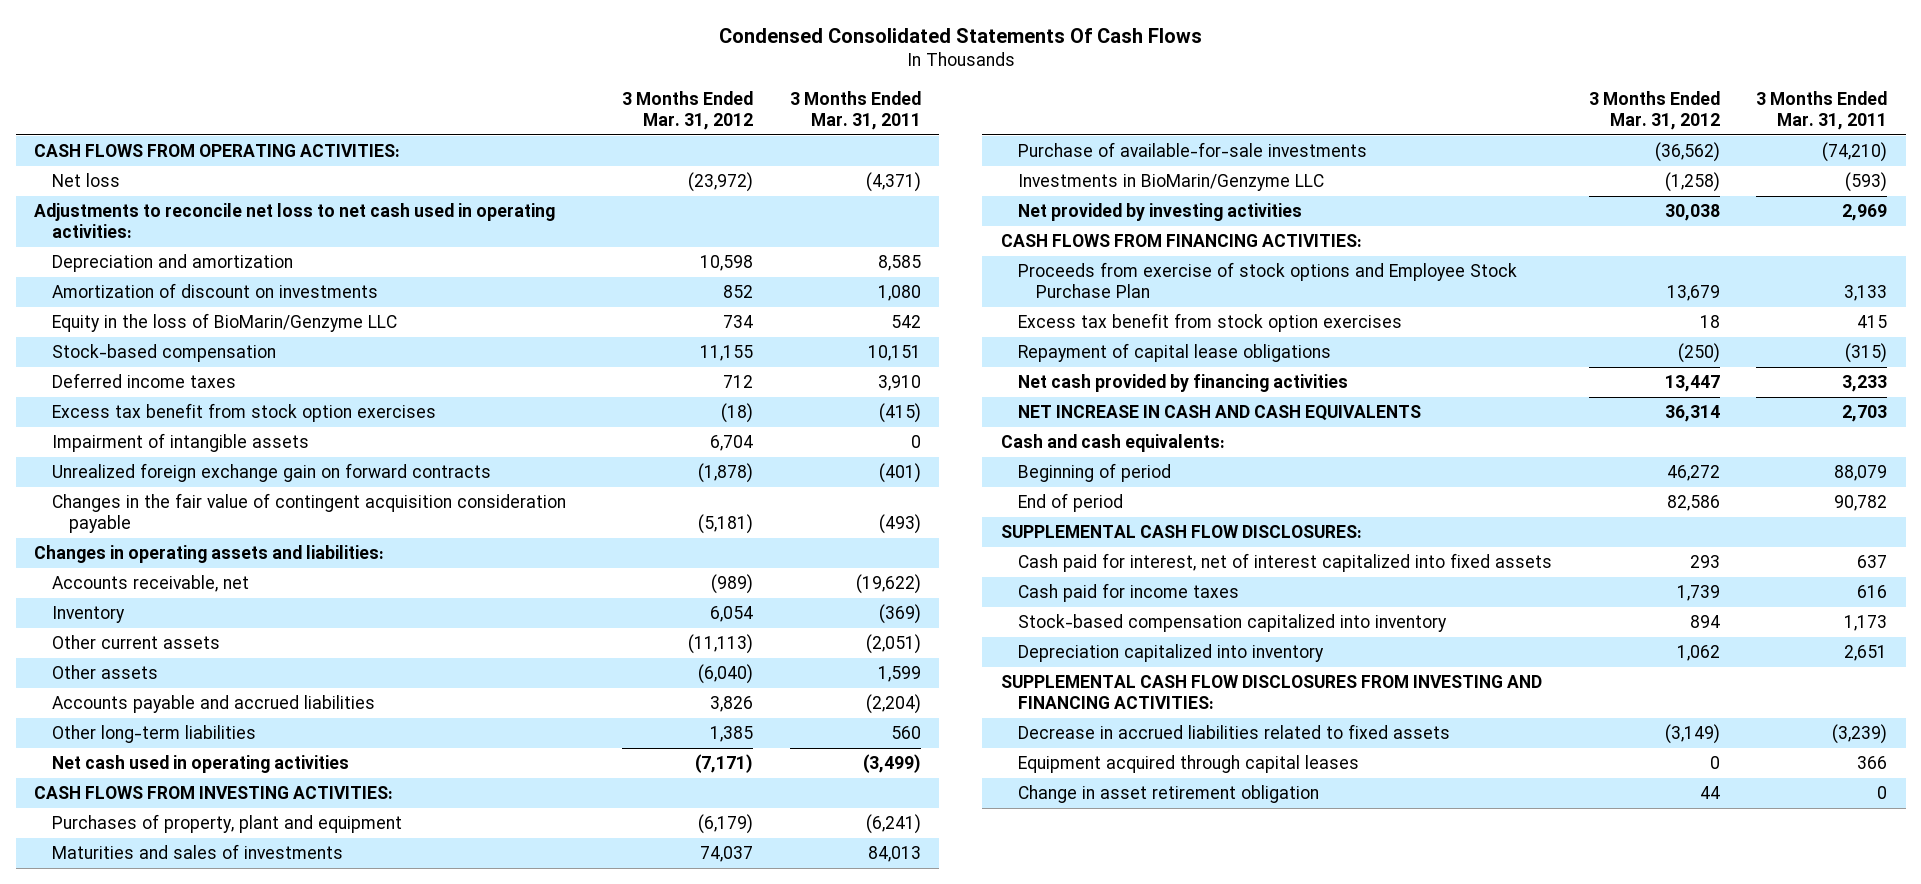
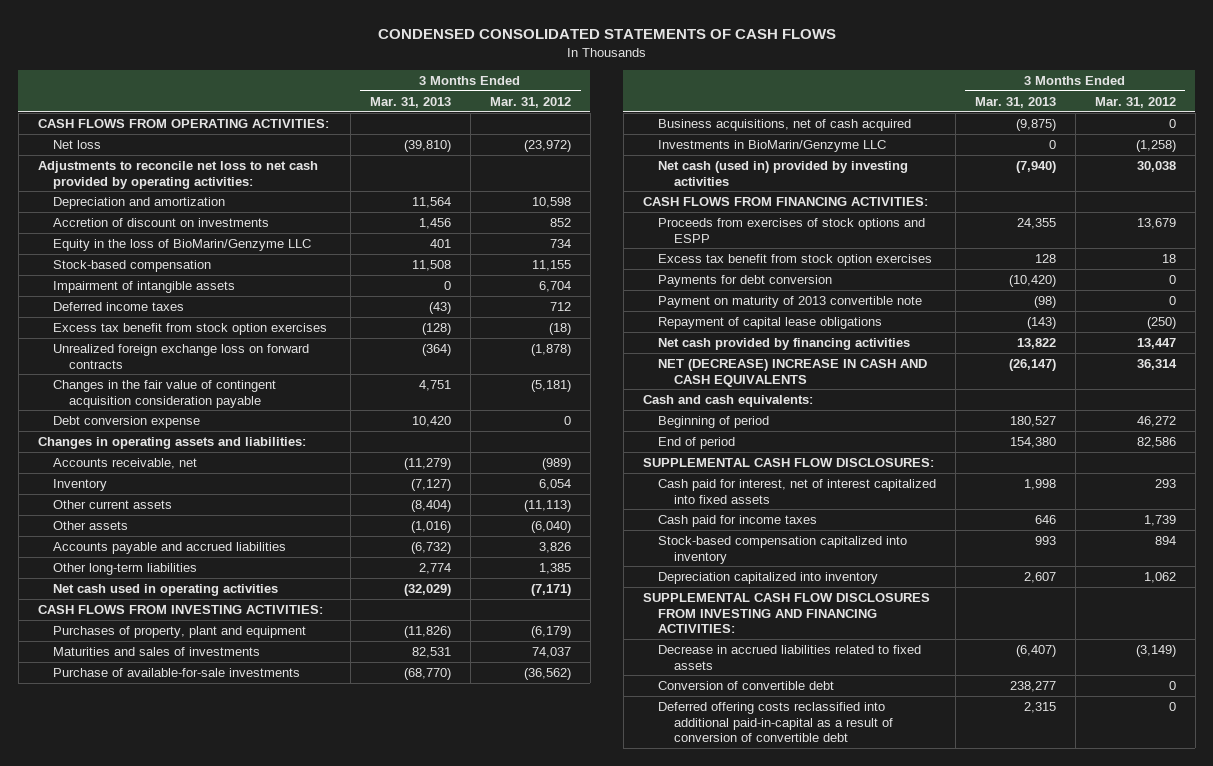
- Condensed Consolidated Statements Of Cash Flows
+ CONDENSED CONSOLIDATED STATEMENTS OF CASH FLOWS
- | 3 Months Ended Mar. 31, 2012 | 3 Months Ended Mar. 31, 2011
+ | 3 Months Ended Mar. 31, 2013 | 3 Months Ended Mar. 31, 2012
- Adjustments to reconcile net loss to net cash used in operating activities:
+ Adjustments to reconcile net loss to net cash provided by operating activities:
- Amortization of discount on investments | 852 | 1,080
+ Accretion of discount on investments | 1,456 | 852
moved up: Impairment of intangible assets | 0 | 6,704
- Unrealized foreign exchange gain on forward contracts | (1,878) | (401)
+ Unrealized foreign exchange loss on forward contracts | (364) | (1,878)
+ Debt conversion expense | 10,420 | 0
+ Business acquisitions, net of cash acquired | (9,875) | 0
- Net provided by investing activities | 30,038 | 2,969
+ Net cash (used in) provided by investing activities | (7,940) | 30,038
- Proceeds from exercise of stock options and Employee Stock Purchase Plan | 13,679 | 3,133
+ Proceeds from exercises of stock options and ESPP | 24,355 | 13,679
+ Payments for debt conversion | (10,420) | 0
+ Payment on maturity of 2013 convertible note | (98) | 0
- NET INCREASE IN CASH AND CASH EQUIVALENTS | 36,314 | 2,703
+ NET (DECREASE) INCREASE IN CASH AND CASH EQUIVALENTS | (26,147) | 36,314
- Equipment acquired through capital leases | 0 | 366
- Change in asset retirement obligation | 44 | 0
+ Conversion of convertible debt | 238,277 | 0
+ Deferred offering costs reclassified into additional paid-in-capital as a result of conversion of convertible debt | 2,315 | 0

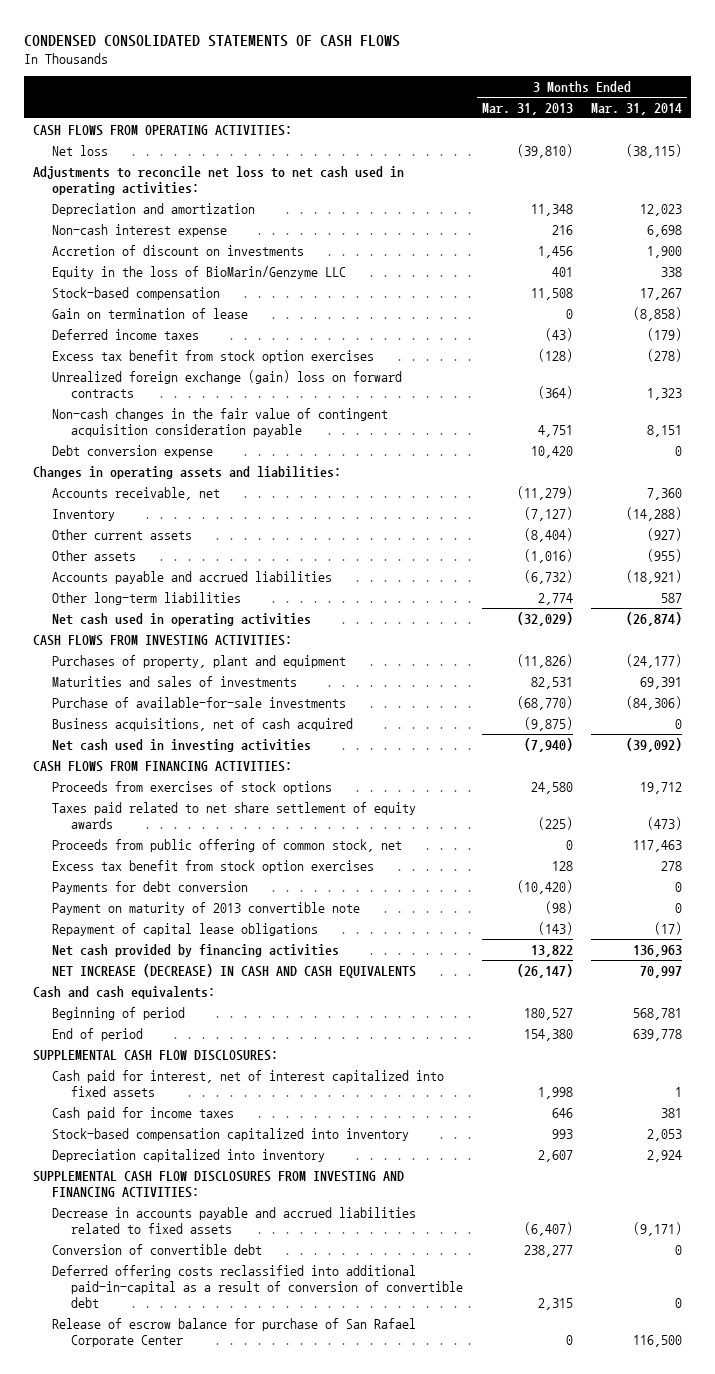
- | 3 Months Ended Mar. 31, 2013 | 3 Months Ended Mar. 31, 2012
+ | 3 Months Ended Mar. 31, 2013 | 3 Months Ended Mar. 31, 2014
- Adjustments to reconcile net loss to net cash provided by operating activities:
- Depreciation and amortization | 11,564 | 10,598
+ Adjustments to reconcile net loss to net cash used in operating activities:
+ Depreciation and amortization | 11,348 | 12,023
+ Non-cash interest expense | 216 | 6,698
- Impairment of intangible assets | 0 | 6,704
+ Gain on termination of lease | 0 | (8,858)
- Unrealized foreign exchange loss on forward contracts | (364) | (1,878)
- Changes in the fair value of contingent acquisition consideration payable | 4,751 | (5,181)
+ Unrealized foreign exchange (gain) loss on forward contracts | (364) | 1,323
+ Non-cash changes in the fair value of contingent acquisition consideration payable | 4,751 | 8,151
- Investments in BioMarin/Genzyme LLC | 0 | (1,258)
- Net cash (used in) provided by investing activities | (7,940) | 30,038
+ Net cash used in investing activities | (7,940) | (39,092)
- Proceeds from exercises of stock options and ESPP | 24,355 | 13,679
+ Proceeds from exercises of stock options | 24,580 | 19,712
+ Taxes paid related to net share settlement of equity awards | (225) | (473)
+ Proceeds from public offering of common stock, net | 0 | 117,463
- NET (DECREASE) INCREASE IN CASH AND CASH EQUIVALENTS | (26,147) | 36,314
+ NET INCREASE (DECREASE) IN CASH AND CASH EQUIVALENTS | (26,147) | 70,997
- Decrease in accrued liabilities related to fixed assets | (6,407) | (3,149)
+ Decrease in accounts payable and accrued liabilities related to fixed assets | (6,407) | (9,171)
+ Release of escrow balance for purchase of San Rafael Corporate Center | 0 | 116,500

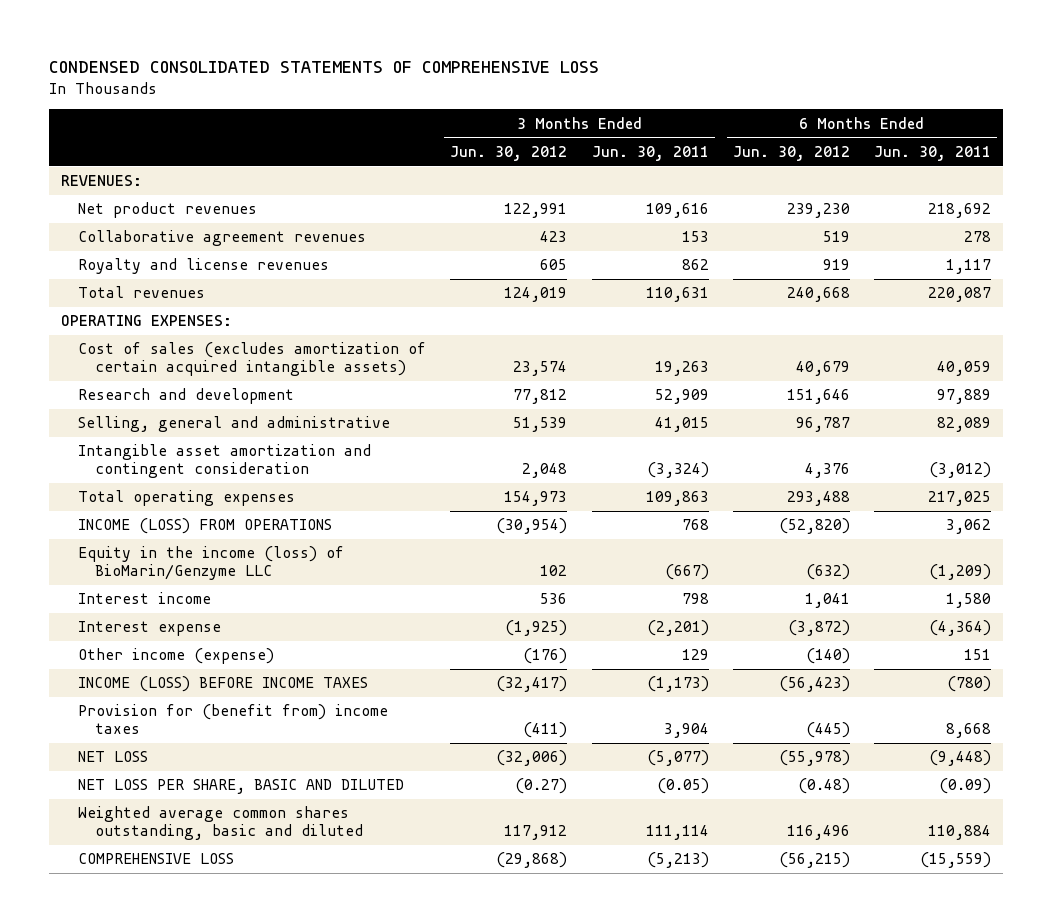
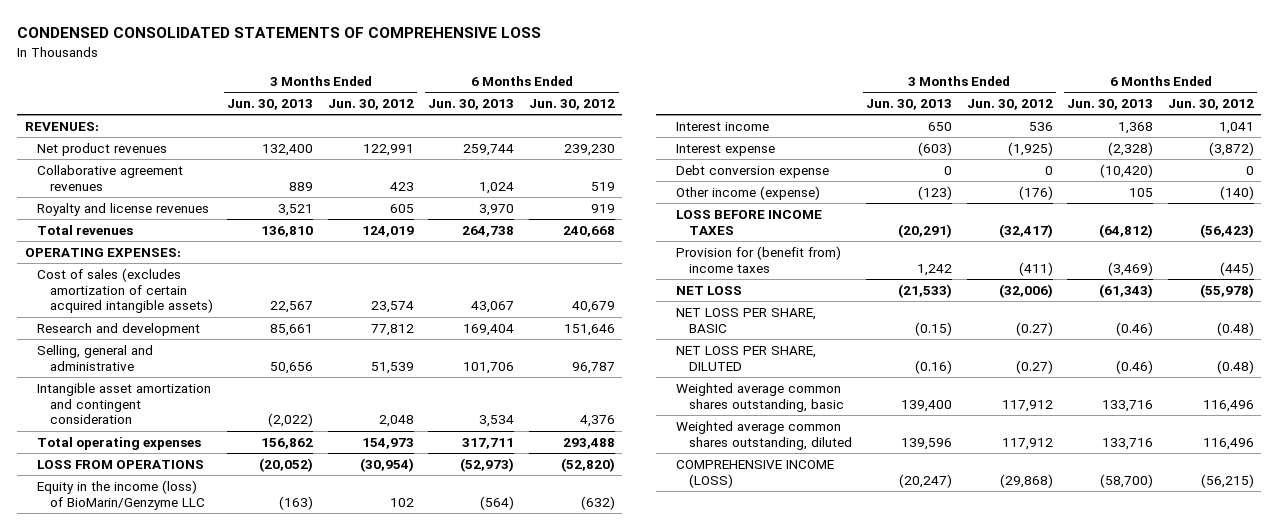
- | 3 Months Ended Jun. 30, 2012 | 3 Months Ended Jun. 30, 2011 | 6 Months Ended Jun. 30, 2012 | 6 Months Ended Jun. 30, 2011
+ | 3 Months Ended Jun. 30, 2013 | 3 Months Ended Jun. 30, 2012 | 6 Months Ended Jun. 30, 2013 | 6 Months Ended Jun. 30, 2012
- INCOME (LOSS) FROM OPERATIONS | (30,954) | 768 | (52,820) | 3,062
+ LOSS FROM OPERATIONS | (20,052) | (30,954) | (52,973) | (52,820)
+ Debt conversion expense | 0 | 0 | (10,420) | 0
- INCOME (LOSS) BEFORE INCOME TAXES | (32,417) | (1,173) | (56,423) | (780)
+ LOSS BEFORE INCOME TAXES | (20,291) | (32,417) | (64,812) | (56,423)
- NET LOSS PER SHARE, BASIC AND DILUTED | (0.27) | (0.05) | (0.48) | (0.09)
- Weighted average common shares outstanding, basic and diluted | 117,912 | 111,114 | 116,496 | 110,884
- COMPREHENSIVE LOSS | (29,868) | (5,213) | (56,215) | (15,559)
+ NET LOSS PER SHARE, BASIC | (0.15) | (0.27) | (0.46) | (0.48)
+ NET LOSS PER SHARE, DILUTED | (0.16) | (0.27) | (0.46) | (0.48)
+ Weighted average common shares outstanding, basic | 139,400 | 117,912 | 133,716 | 116,496
+ Weighted average common shares outstanding, diluted | 139,596 | 117,912 | 133,716 | 116,496
+ COMPREHENSIVE INCOME (LOSS) | (20,247) | (29,868) | (58,700) | (56,215)

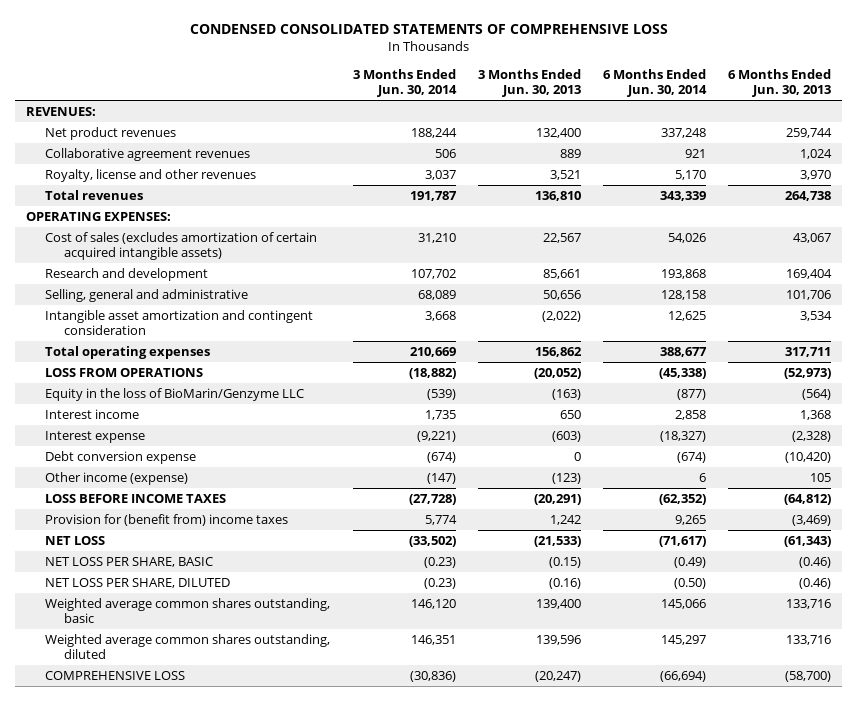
- | 3 Months Ended Jun. 30, 2013 | 3 Months Ended Jun. 30, 2012 | 6 Months Ended Jun. 30, 2013 | 6 Months Ended Jun. 30, 2012
+ | 3 Months Ended Jun. 30, 2014 | 3 Months Ended Jun. 30, 2013 | 6 Months Ended Jun. 30, 2014 | 6 Months Ended Jun. 30, 2013
- Royalty and license revenues | 3,521 | 605 | 3,970 | 919
+ Royalty, license and other revenues | 3,037 | 3,521 | 5,170 | 3,970
- Equity in the income (loss) of BioMarin/Genzyme LLC | (163) | 102 | (564) | (632)
+ Equity in the loss of BioMarin/Genzyme LLC | (539) | (163) | (877) | (564)
- COMPREHENSIVE INCOME (LOSS) | (20,247) | (29,868) | (58,700) | (56,215)
+ COMPREHENSIVE LOSS | (30,836) | (20,247) | (66,694) | (58,700)

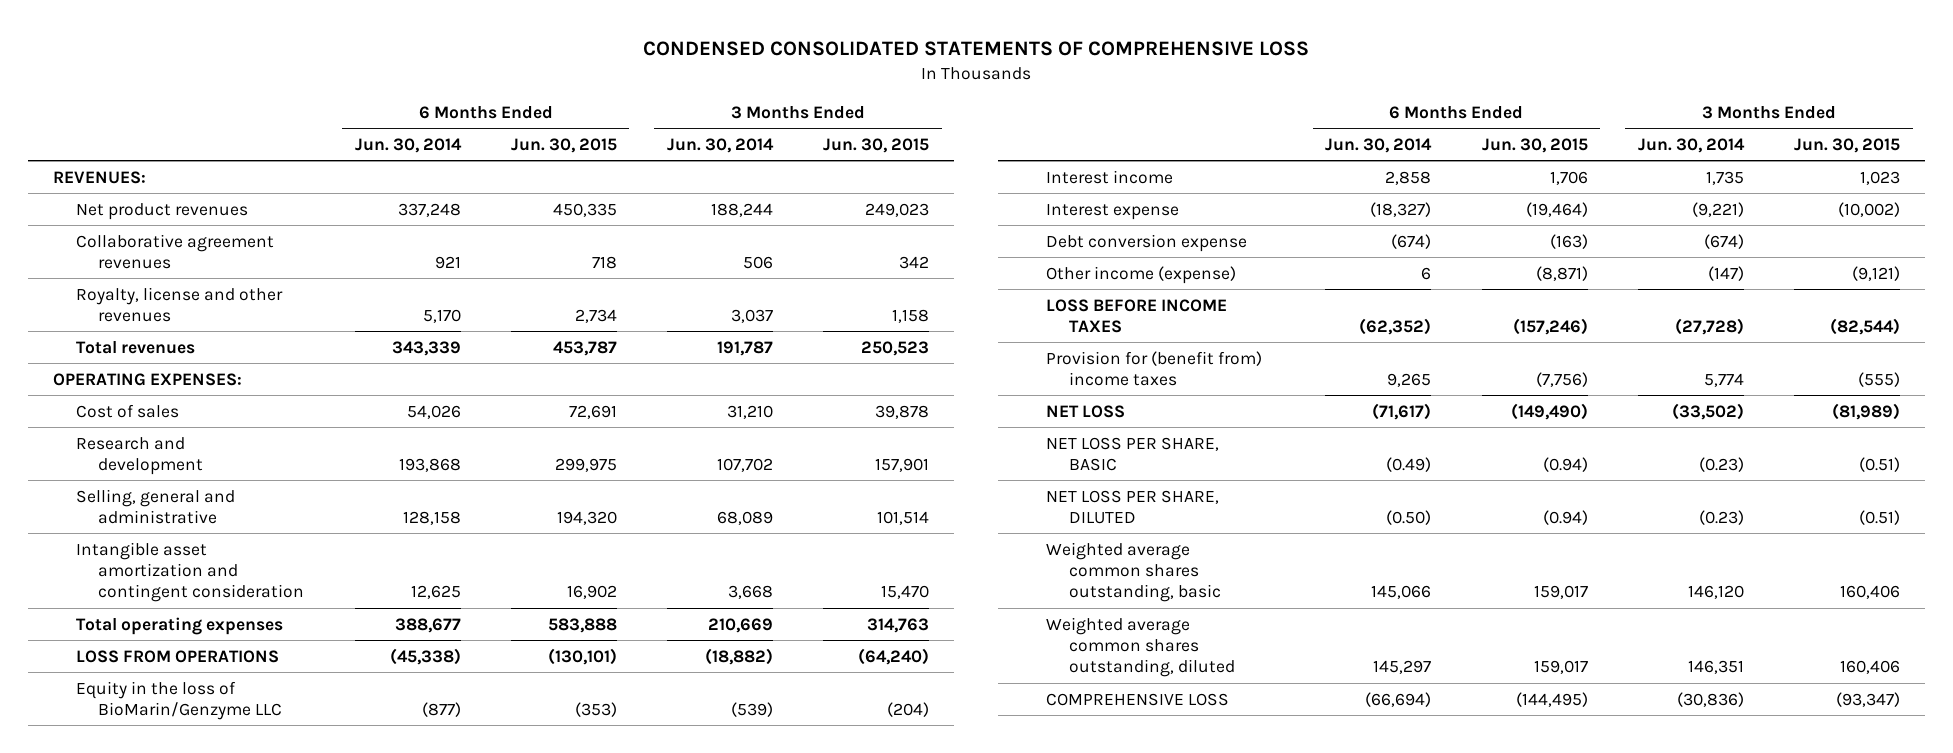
- | 3 Months Ended Jun. 30, 2014 | 3 Months Ended Jun. 30, 2013 | 6 Months Ended Jun. 30, 2014 | 6 Months Ended Jun. 30, 2013
+ | 6 Months Ended Jun. 30, 2014 | 6 Months Ended Jun. 30, 2015 | 3 Months Ended Jun. 30, 2014 | 3 Months Ended Jun. 30, 2015
- Cost of sales (excludes amortization of certain acquired intangible assets) | 31,210 | 22,567 | 54,026 | 43,067
+ Cost of sales | 54,026 | 72,691 | 31,210 | 39,878

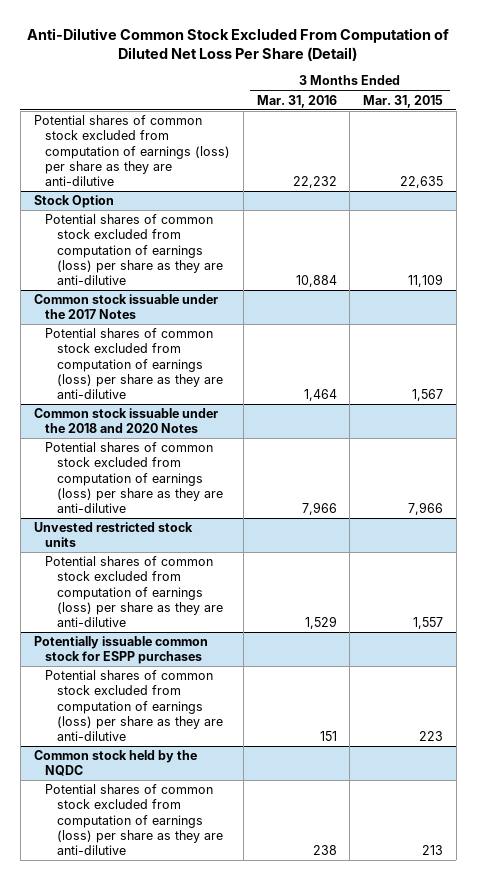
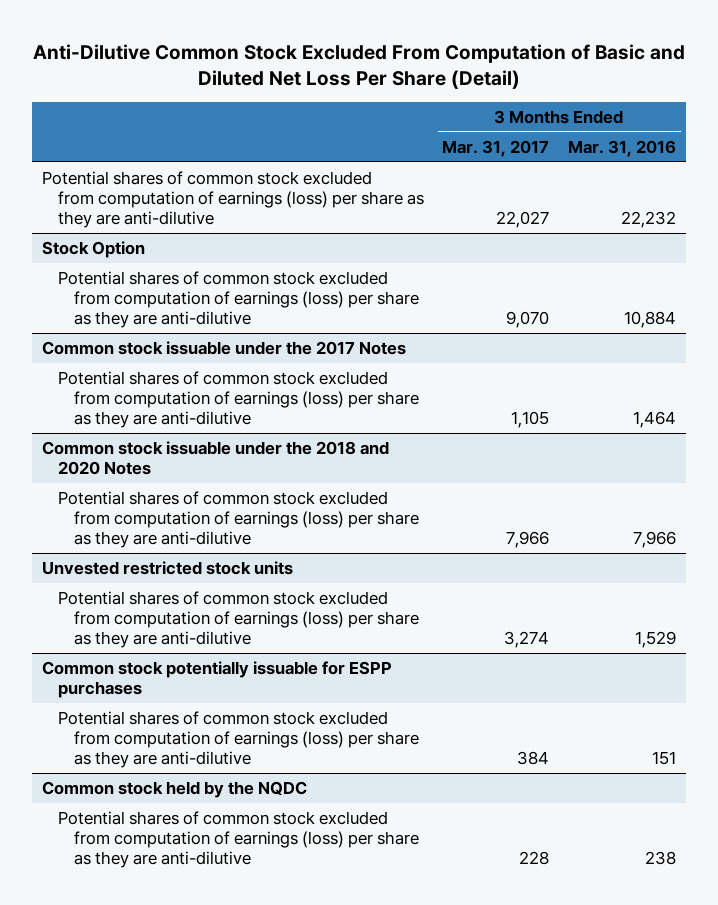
- Anti-Dilutive Common Stock Excluded From Computation of Diluted Net Loss Per Share (Detail)
+ Anti-Dilutive Common Stock Excluded From Computation of Basic and Diluted Net Loss Per Share (Detail)
- | 3 Months Ended Mar. 31, 2016 | 3 Months Ended Mar. 31, 2015
+ | 3 Months Ended Mar. 31, 2017 | 3 Months Ended Mar. 31, 2016
- Potentially issuable common stock for ESPP purchases
+ Common stock potentially issuable for ESPP purchases

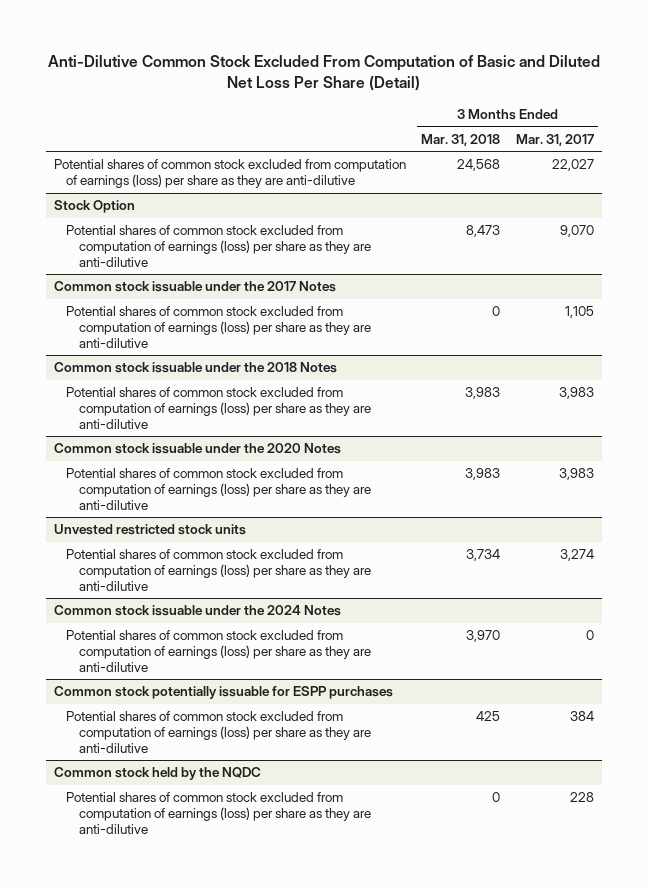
- | 3 Months Ended Mar. 31, 2017 | 3 Months Ended Mar. 31, 2016
+ | 3 Months Ended Mar. 31, 2018 | 3 Months Ended Mar. 31, 2017
- Common stock issuable under the 2018 and 2020 Notes
- Potential shares of common stock excluded from computation of earnings (loss) per share as they are anti-dilutive | 7,966 | 7,966
+ Common stock issuable under the 2018 Notes
+ Potential shares of common stock excluded from computation of earnings (loss) per share as they are anti-dilutive | 3,983 | 3,983
+ Common stock issuable under the 2020 Notes
+ Potential shares of common stock excluded from computation of earnings (loss) per share as they are anti-dilutive | 3,983 | 3,983
+ Common stock issuable under the 2024 Notes
+ Potential shares of common stock excluded from computation of earnings (loss) per share as they are anti-dilutive | 3,970 | 0

